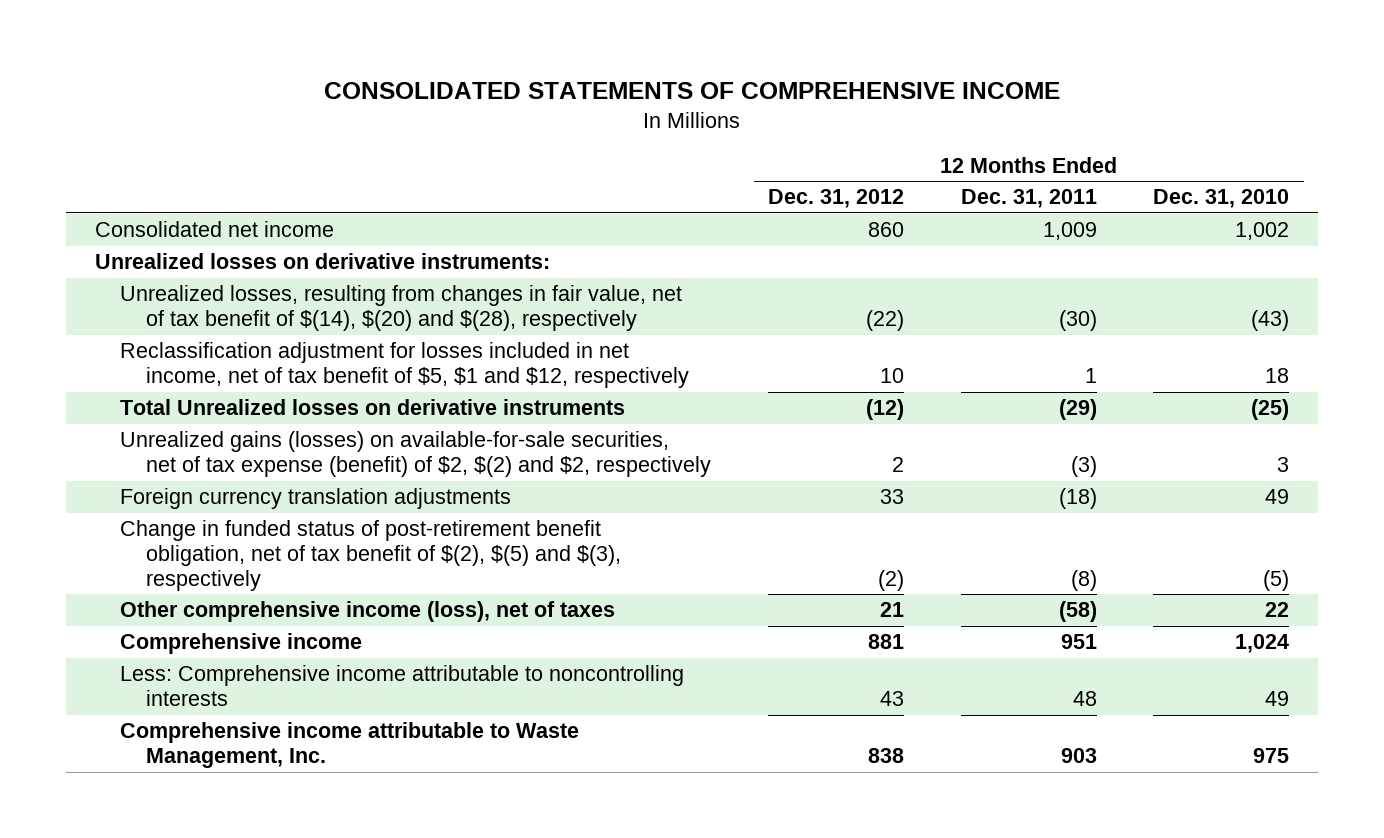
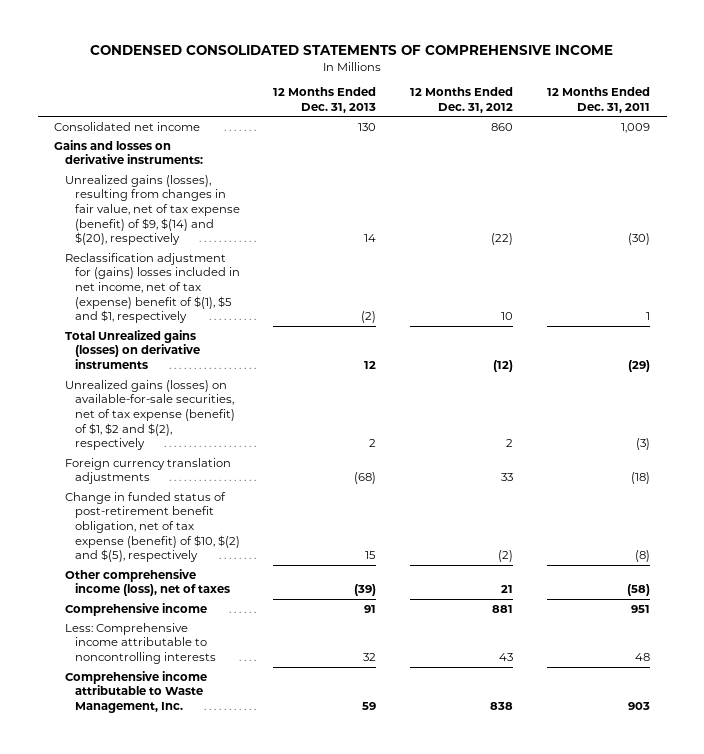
- CONSOLIDATED STATEMENTS OF COMPREHENSIVE INCOME
+ CONDENSED CONSOLIDATED STATEMENTS OF COMPREHENSIVE INCOME
- | 12 Months Ended Dec. 31, 2012 | 12 Months Ended Dec. 31, 2011 | 12 Months Ended Dec. 31, 2010
+ | 12 Months Ended Dec. 31, 2013 | 12 Months Ended Dec. 31, 2012 | 12 Months Ended Dec. 31, 2011
- Unrealized losses on derivative instruments:
- Unrealized losses, resulting from changes in fair value, net of tax benefit of $(14), $(20) and $(28), respectively | (22) | (30) | (43)
- Reclassification adjustment for losses included in net income, net of tax benefit of $5, $1 and $12, respectively | 10 | 1 | 18
- Total Unrealized losses on derivative instruments | (12) | (29) | (25)
- Unrealized gains (losses) on available-for-sale securities, net of tax expense (benefit) of $2, $(2) and $2, respectively | 2 | (3) | 3
+ Gains and losses on derivative instruments:
+ Unrealized gains (losses), resulting from changes in fair value, net of tax expense (benefit) of $9, $(14) and $(20), respectively | 14 | (22) | (30)
+ Reclassification adjustment for (gains) losses included in net income, net of tax (expense) benefit of $(1), $5 and $1, respectively | (2) | 10 | 1
+ Total Unrealized gains (losses) on derivative instruments | 12 | (12) | (29)
+ Unrealized gains (losses) on available-for-sale securities, net of tax expense (benefit) of $1, $2 and $(2), respectively | 2 | 2 | (3)
- Change in funded status of post-retirement benefit obligation, net of tax benefit of $(2), $(5) and $(3), respectively | (2) | (8) | (5)
+ Change in funded status of post-retirement benefit obligation, net of tax expense (benefit) of $10, $(2) and $(5), respectively | 15 | (2) | (8)

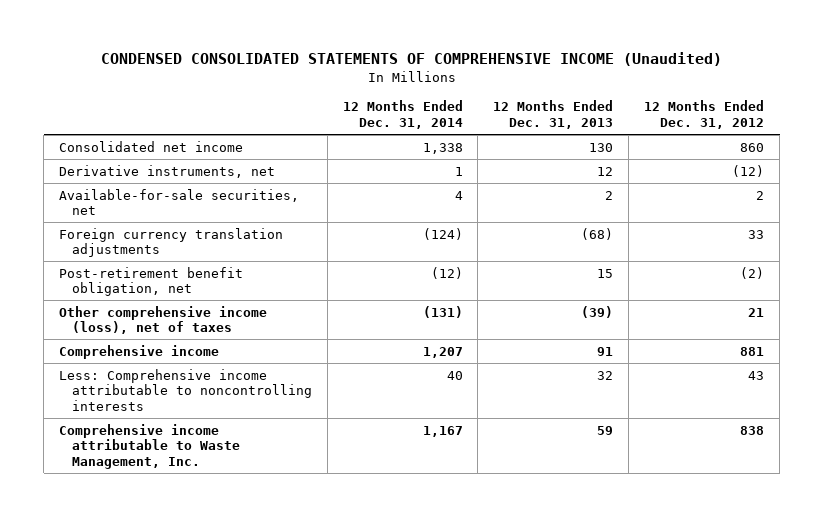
- CONDENSED CONSOLIDATED STATEMENTS OF COMPREHENSIVE INCOME
+ CONDENSED CONSOLIDATED STATEMENTS OF COMPREHENSIVE INCOME (Unaudited)
- | 12 Months Ended Dec. 31, 2013 | 12 Months Ended Dec. 31, 2012 | 12 Months Ended Dec. 31, 2011
+ | 12 Months Ended Dec. 31, 2014 | 12 Months Ended Dec. 31, 2013 | 12 Months Ended Dec. 31, 2012
- Gains and losses on derivative instruments:
- Unrealized gains (losses), resulting from changes in fair value, net of tax expense (benefit) of $9, $(14) and $(20), respectively | 14 | (22) | (30)
- Reclassification adjustment for (gains) losses included in net income, net of tax (expense) benefit of $(1), $5 and $1, respectively | (2) | 10 | 1
- Total Unrealized gains (losses) on derivative instruments | 12 | (12) | (29)
- Unrealized gains (losses) on available-for-sale securities, net of tax expense (benefit) of $1, $2 and $(2), respectively | 2 | 2 | (3)
+ Derivative instruments, net | 1 | 12 | (12)
+ Available-for-sale securities, net | 4 | 2 | 2
- Change in funded status of post-retirement benefit obligation, net of tax expense (benefit) of $10, $(2) and $(5), respectively | 15 | (2) | (8)
+ Post-retirement benefit obligation, net | (12) | 15 | (2)

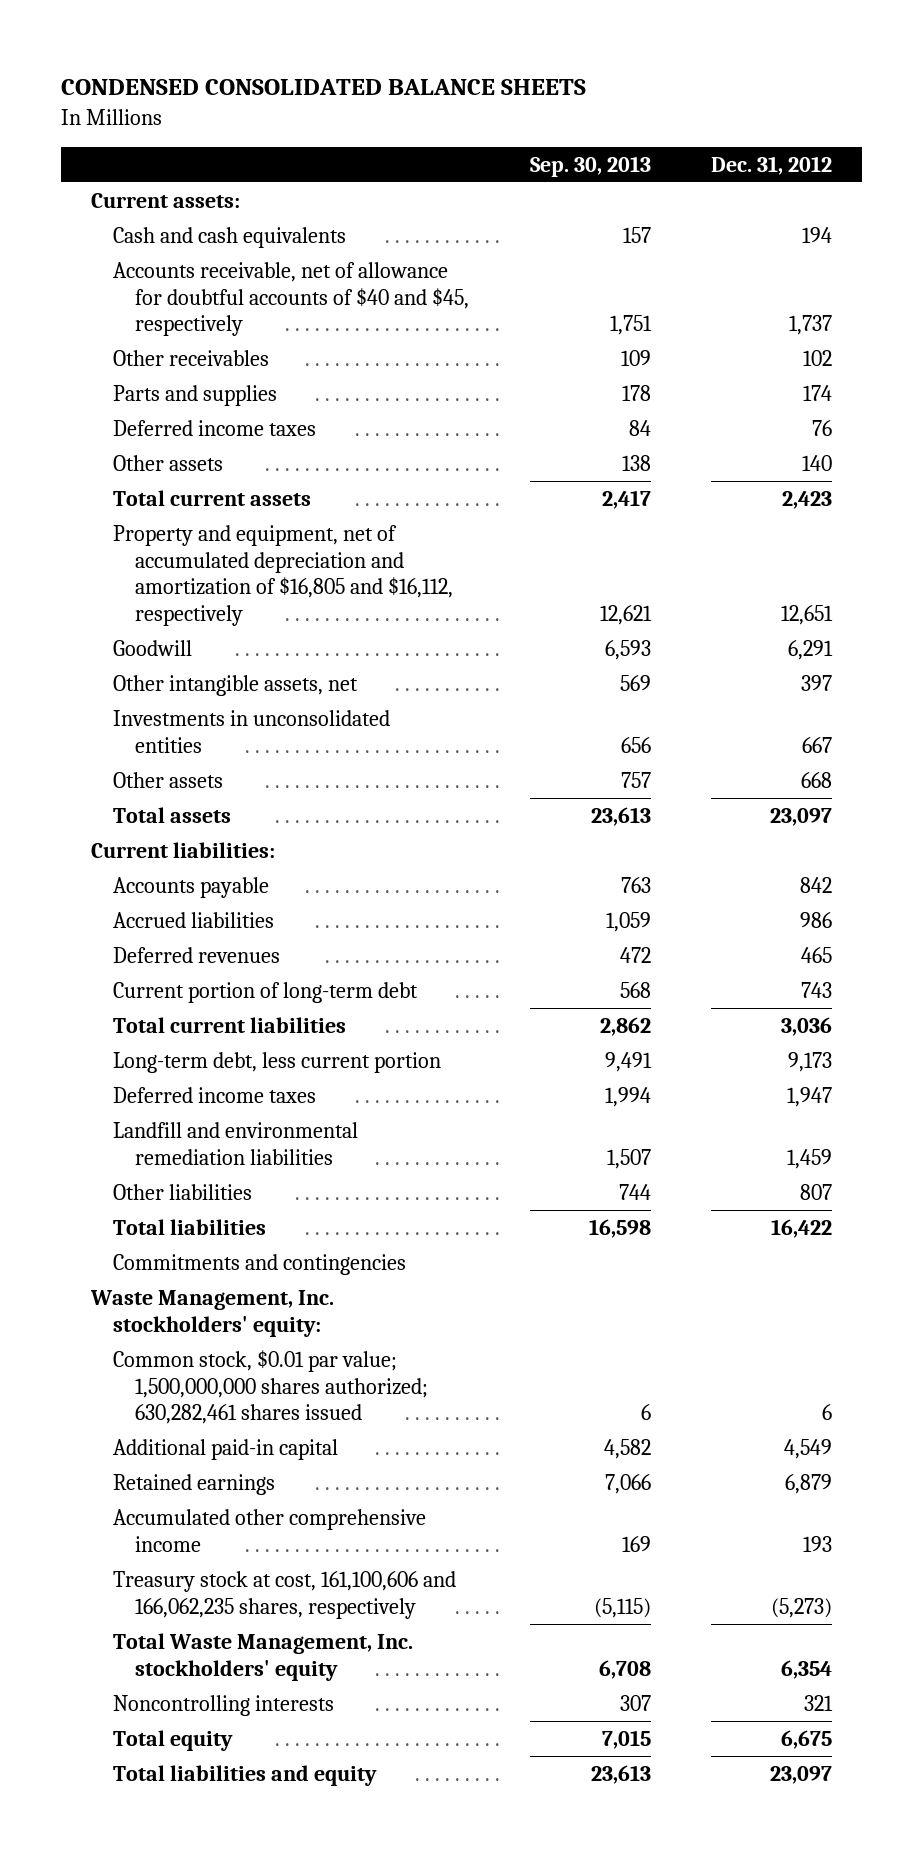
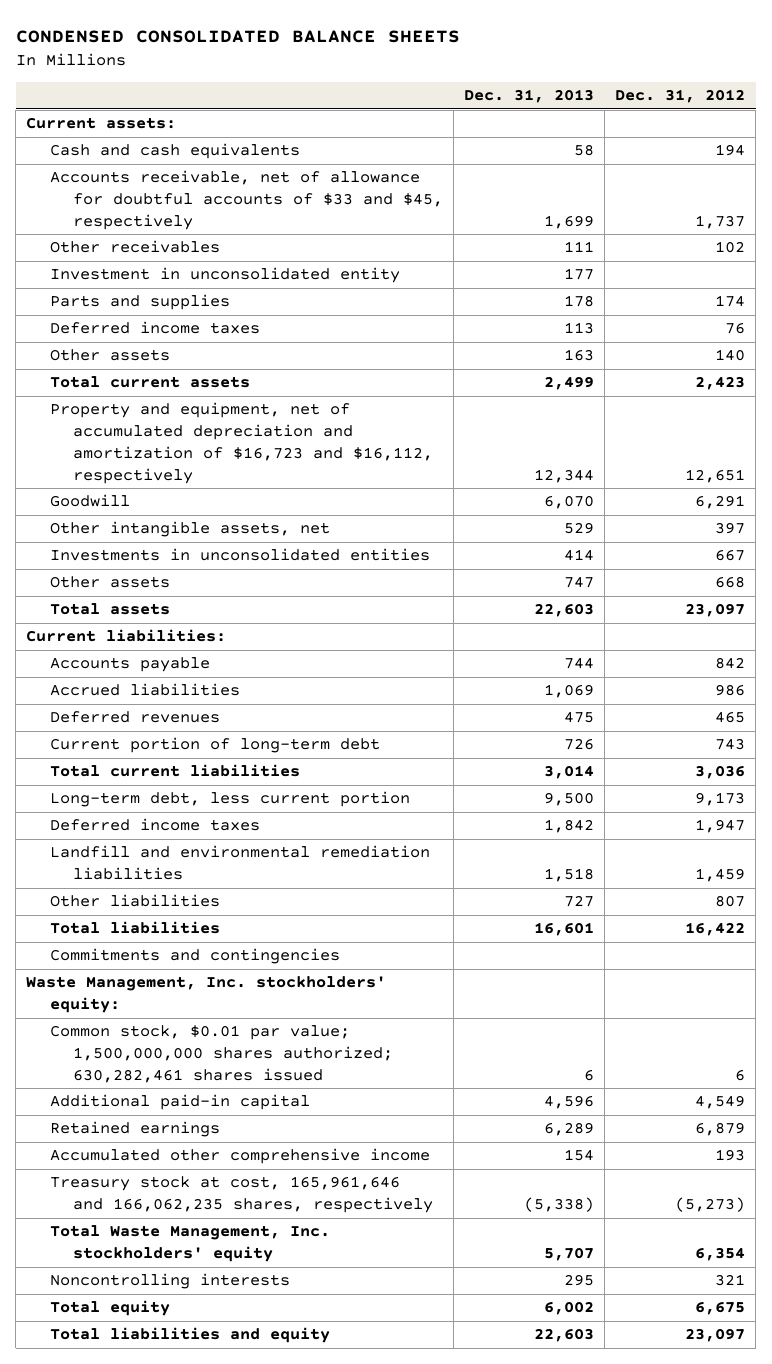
- | Sep. 30, 2013 | Dec. 31, 2012
+ | Dec. 31, 2013 | Dec. 31, 2012
- Accounts receivable, net of allowance for doubtful accounts of $40 and $45, respectively | 1,751 | 1,737
+ Accounts receivable, net of allowance for doubtful accounts of $33 and $45, respectively | 1,699 | 1,737
+ Investment in unconsolidated entity | 177 |
- Property and equipment, net of accumulated depreciation and amortization of $16,805 and $16,112, respectively | 12,621 | 12,651
+ Property and equipment, net of accumulated depreciation and amortization of $16,723 and $16,112, respectively | 12,344 | 12,651
- Treasury stock at cost, 161,100,606 and 166,062,235 shares, respectively | (5,115) | (5,273)
+ Treasury stock at cost, 165,961,646 and 166,062,235 shares, respectively | (5,338) | (5,273)

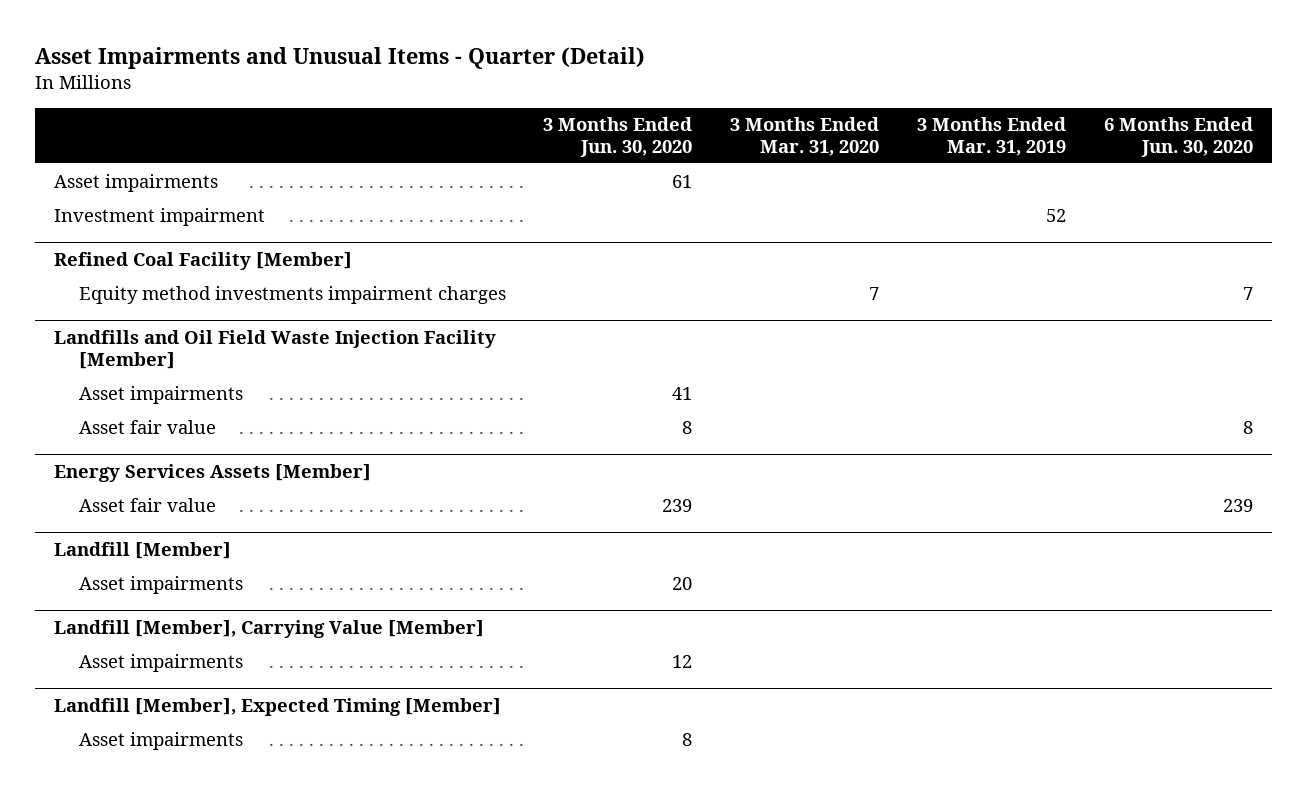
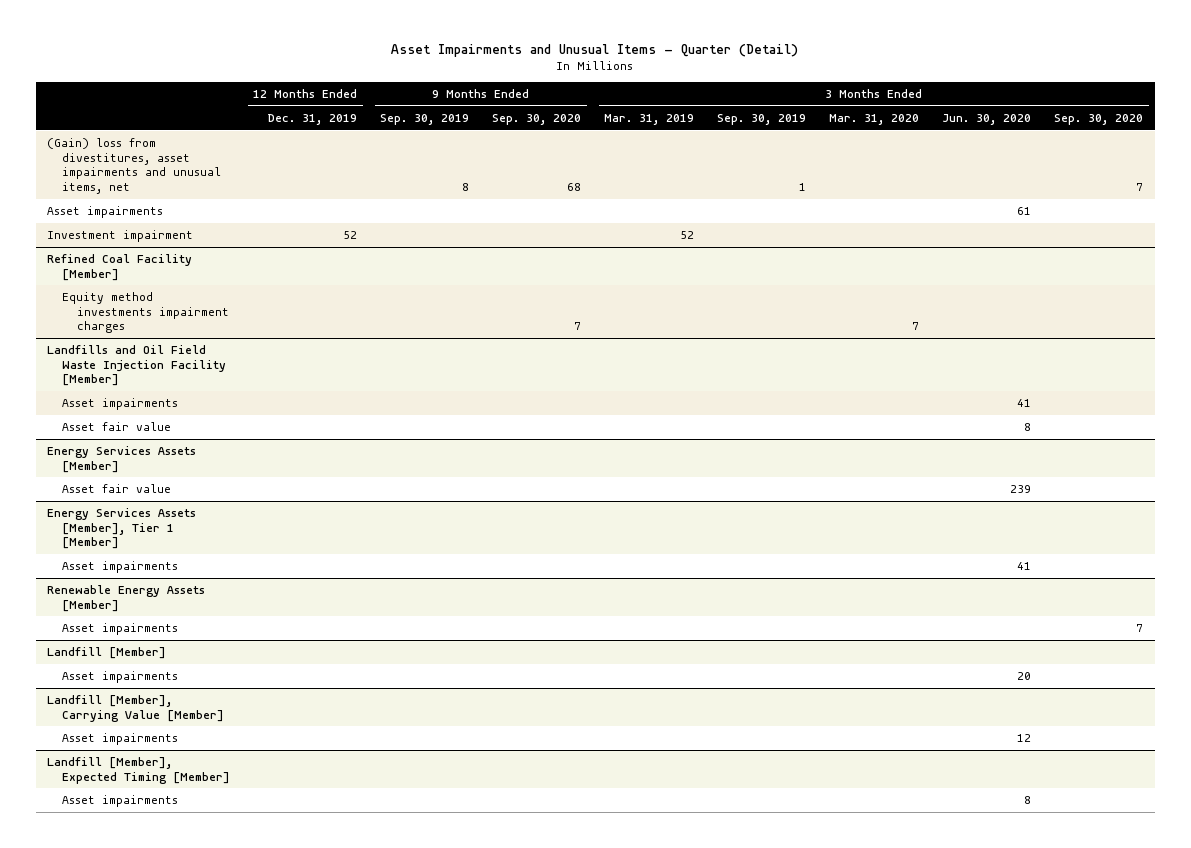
- | 3 Months Ended Jun. 30, 2020 | 3 Months Ended Mar. 31, 2020 | 3 Months Ended Mar. 31, 2019 | 6 Months Ended Jun. 30, 2020
+ | 12 Months Ended Dec. 31, 2019 | 9 Months Ended Sep. 30, 2019 | 9 Months Ended Sep. 30, 2020 | 3 Months Ended Mar. 31, 2019 | 3 Months Ended Sep. 30, 2019 | 3 Months Ended Mar. 31, 2020 | 3 Months Ended Jun. 30, 2020 | 3 Months Ended Sep. 30, 2020
+ (Gain) loss from divestitures, asset impairments and unusual items, net | | 8 | 68 | | 1 | | | 7
+ Energy Services Assets [Member], Tier 1 [Member]
+ Asset impairments | | | | | | | 41 |
+ Renewable Energy Assets [Member]
+ Asset impairments | | | | | | | | 7

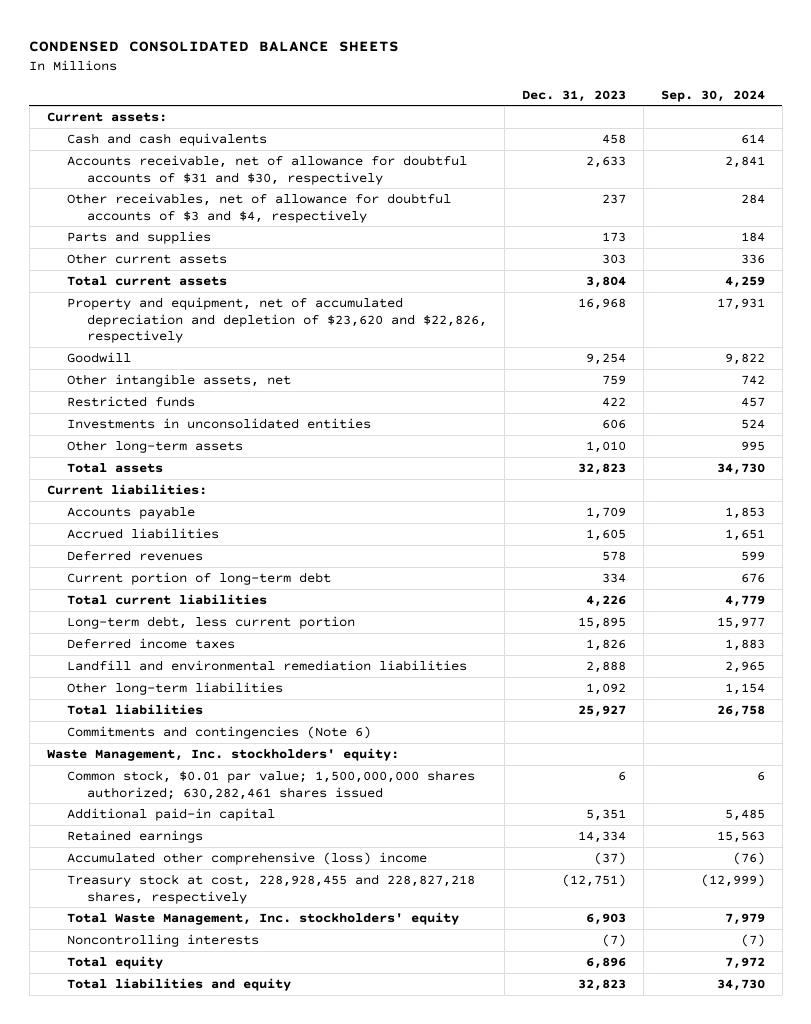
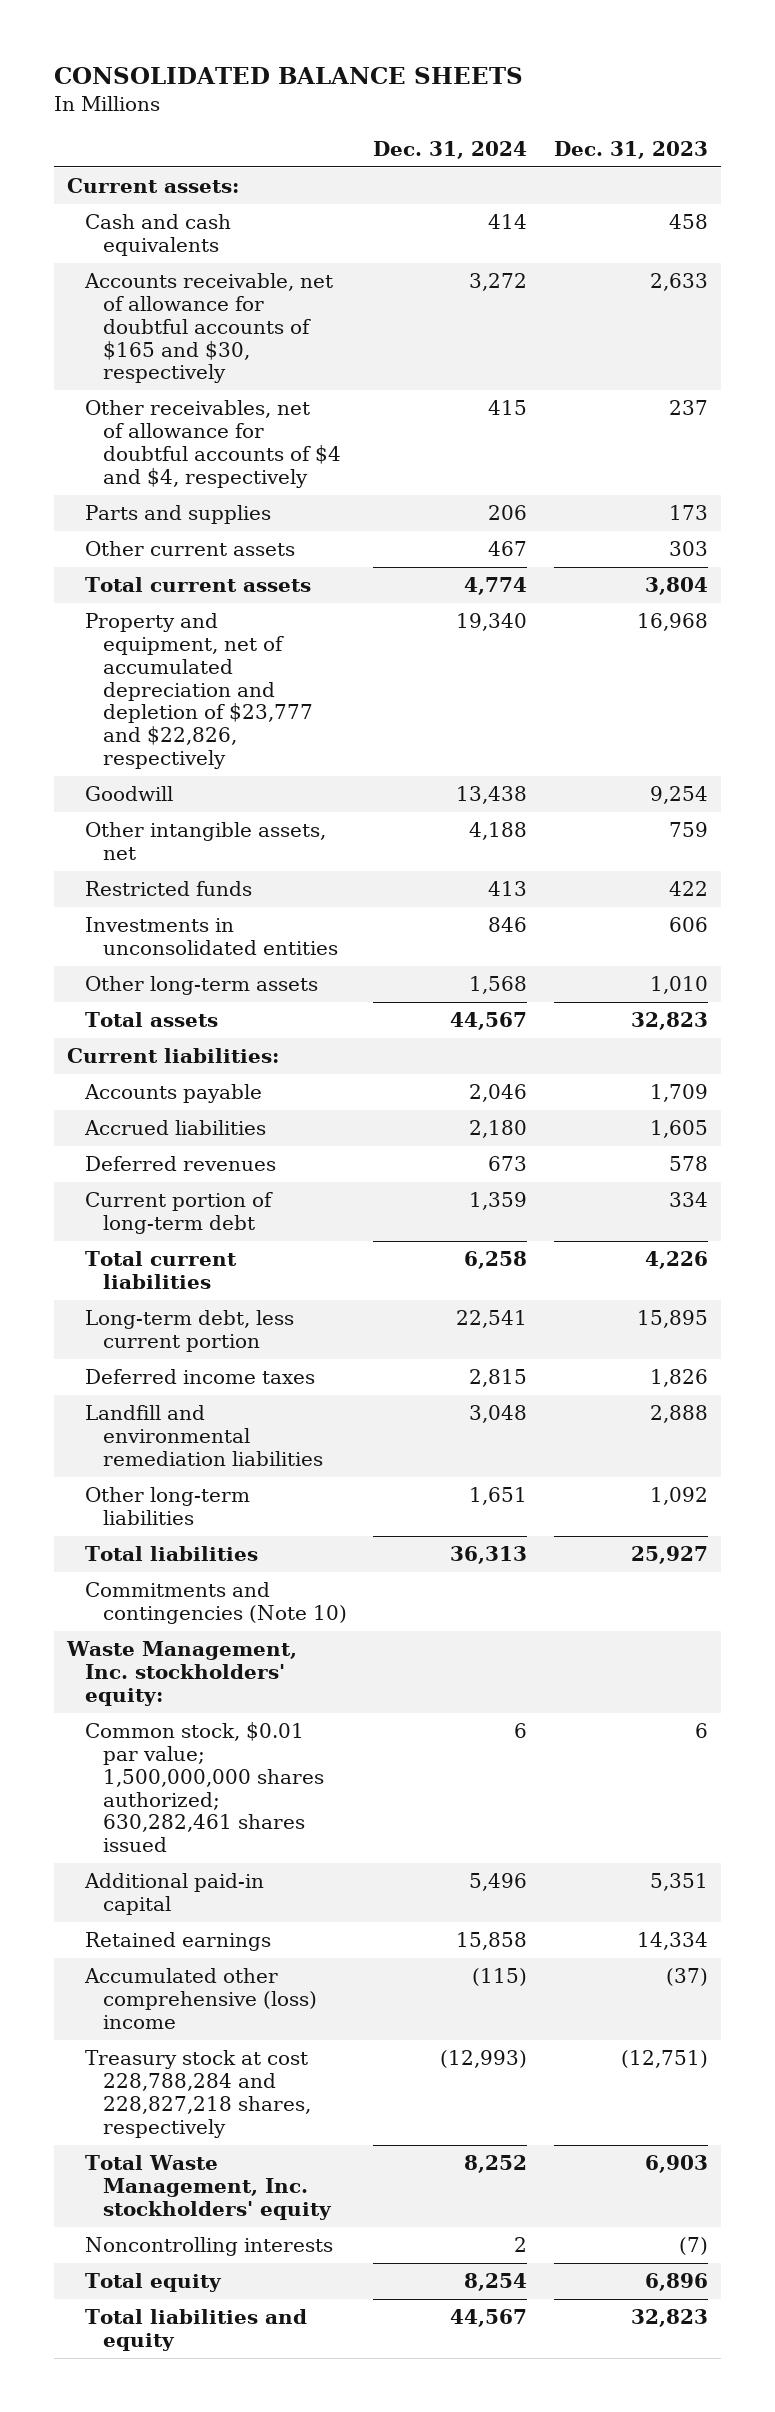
- CONDENSED CONSOLIDATED BALANCE SHEETS
+ CONSOLIDATED BALANCE SHEETS
- | Dec. 31, 2023 | Sep. 30, 2024
+ | Dec. 31, 2024 | Dec. 31, 2023
- Accounts receivable, net of allowance for doubtful accounts of $31 and $30, respectively | 2,633 | 2,841
- Other receivables, net of allowance for doubtful accounts of $3 and $4, respectively | 237 | 284
+ Accounts receivable, net of allowance for doubtful accounts of $165 and $30, respectively | 3,272 | 2,633
+ Other receivables, net of allowance for doubtful accounts of $4 and $4, respectively | 415 | 237
- Property and equipment, net of accumulated depreciation and depletion of $23,620 and $22,826, respectively | 16,968 | 17,931
+ Property and equipment, net of accumulated depreciation and depletion of $23,777 and $22,826, respectively | 19,340 | 16,968
- Commitments and contingencies (Note 6)
+ Commitments and contingencies (Note 10)
- Treasury stock at cost, 228,928,455 and 228,827,218 shares, respectively | (12,751) | (12,999)
+ Treasury stock at cost 228,788,284 and 228,827,218 shares, respectively | (12,993) | (12,751)

